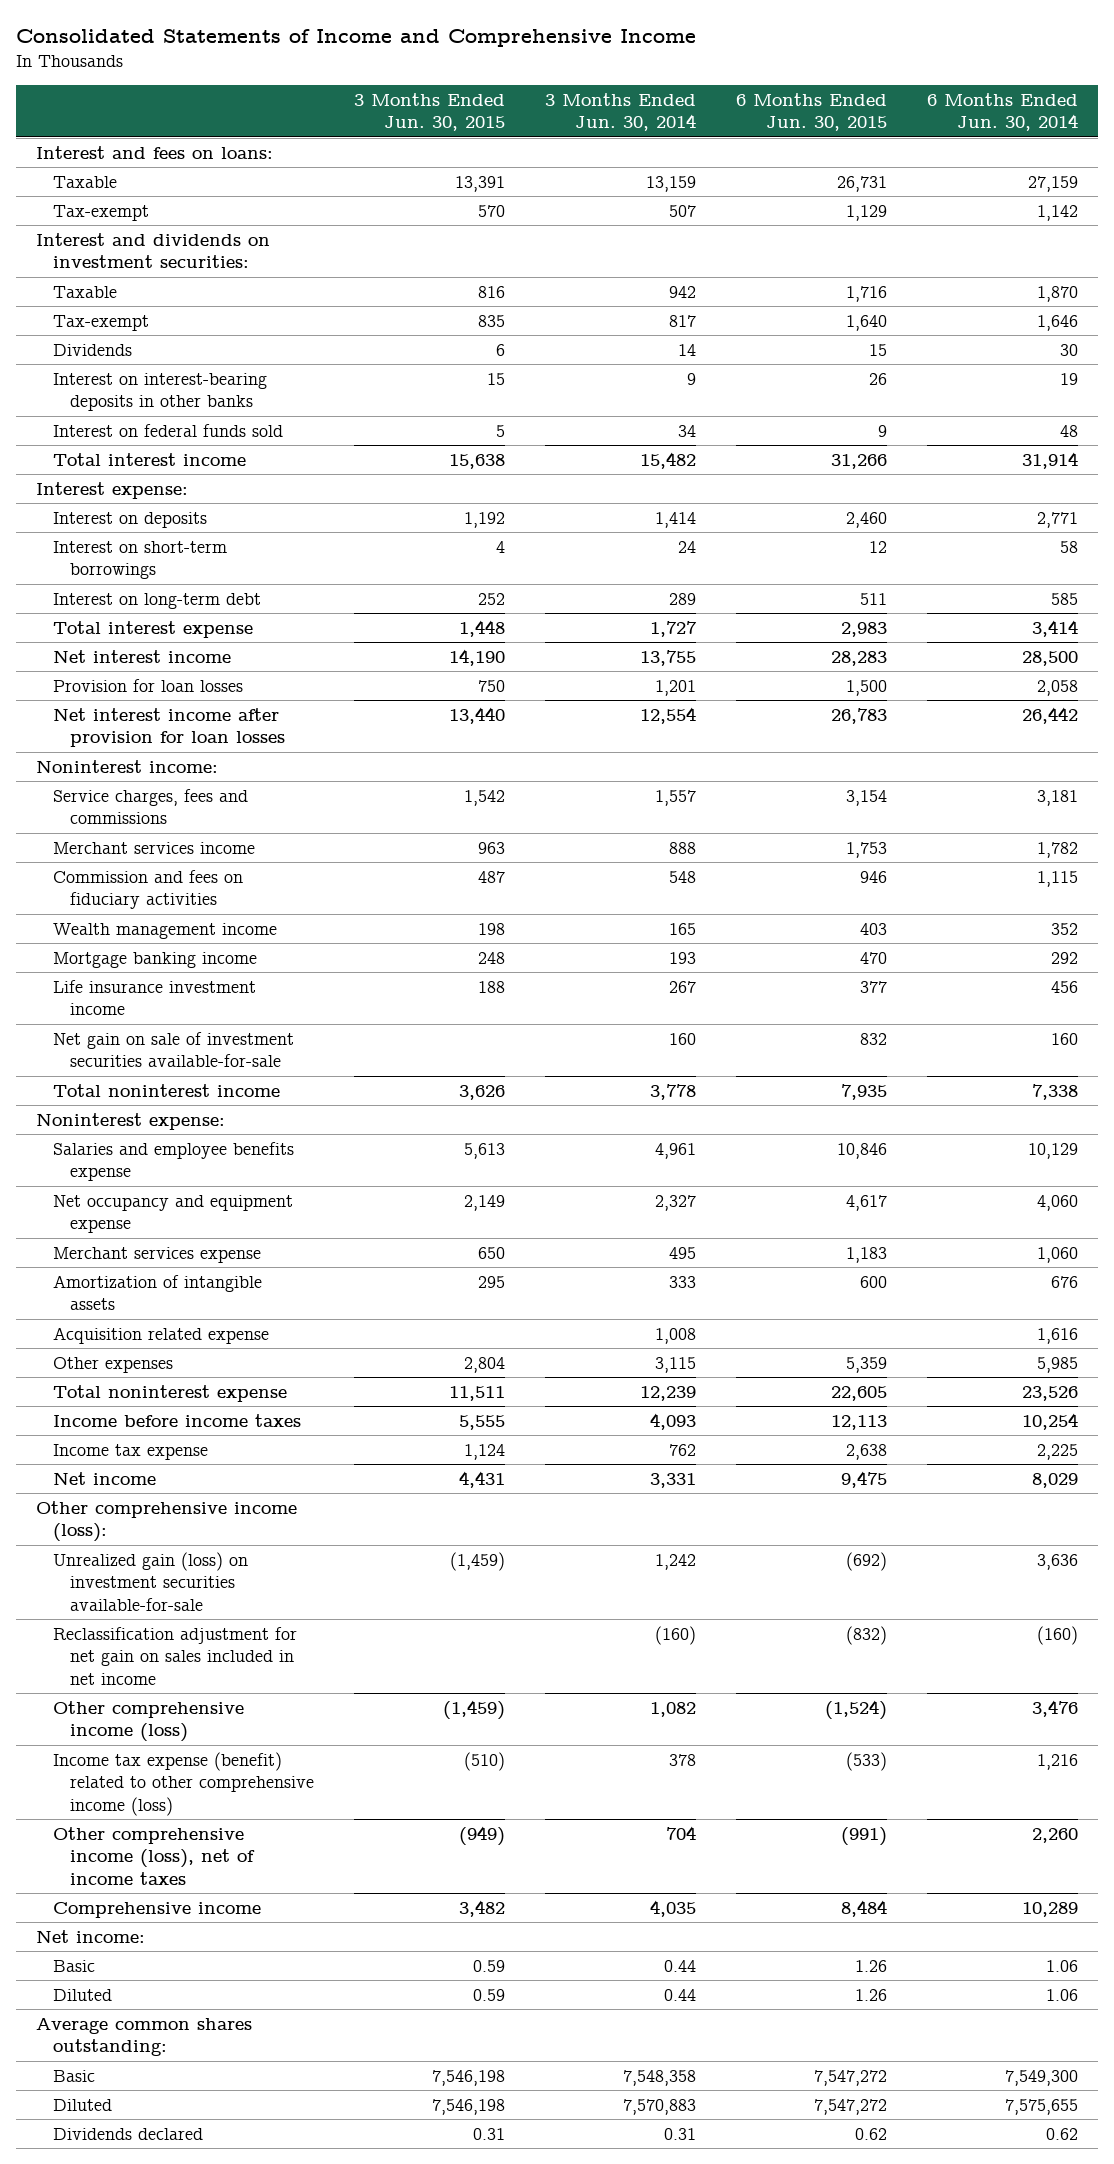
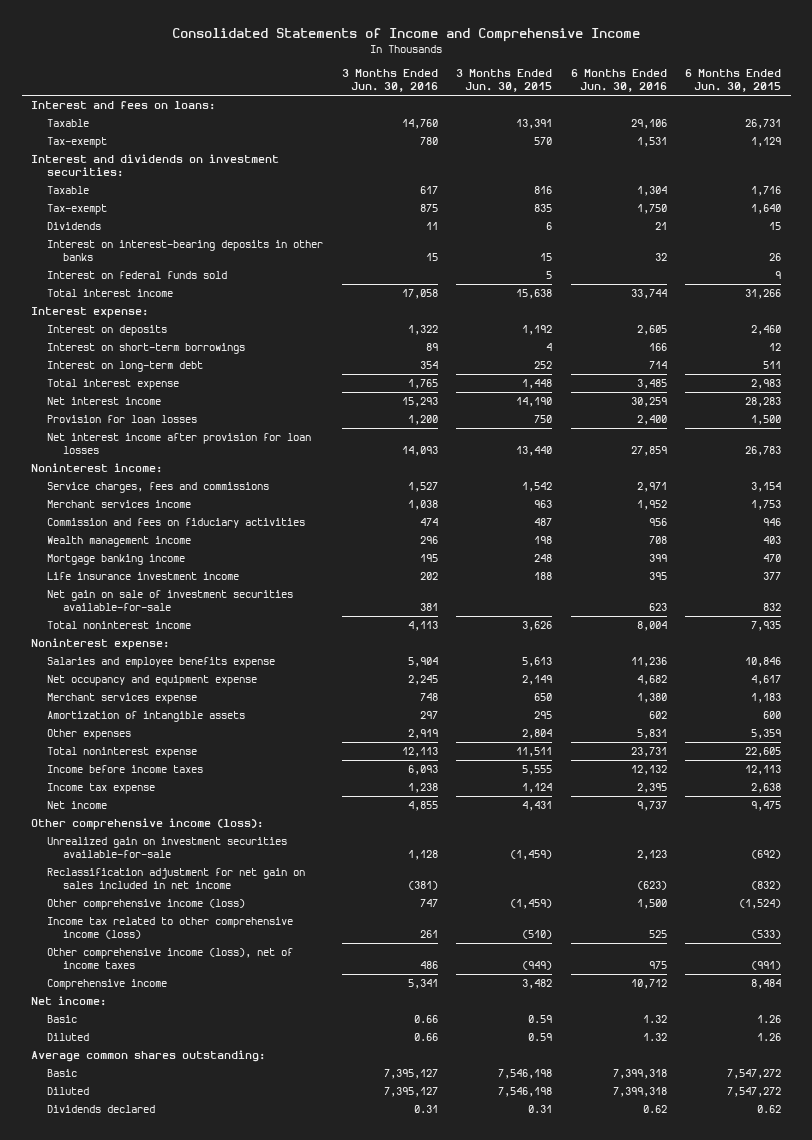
- | 3 Months Ended Jun. 30, 2015 | 3 Months Ended Jun. 30, 2014 | 6 Months Ended Jun. 30, 2015 | 6 Months Ended Jun. 30, 2014
+ | 3 Months Ended Jun. 30, 2016 | 3 Months Ended Jun. 30, 2015 | 6 Months Ended Jun. 30, 2016 | 6 Months Ended Jun. 30, 2015
- Acquisition related expense | | 1,008 | | 1,616
- Unrealized gain (loss) on investment securities available-for-sale | (1,459) | 1,242 | (692) | 3,636
+ Unrealized gain on investment securities available-for-sale | 1,128 | (1,459) | 2,123 | (692)
- Income tax expense (benefit) related to other comprehensive income (loss) | (510) | 378 | (533) | 1,216
+ Income tax related to other comprehensive income (loss) | 261 | (510) | 525 | (533)

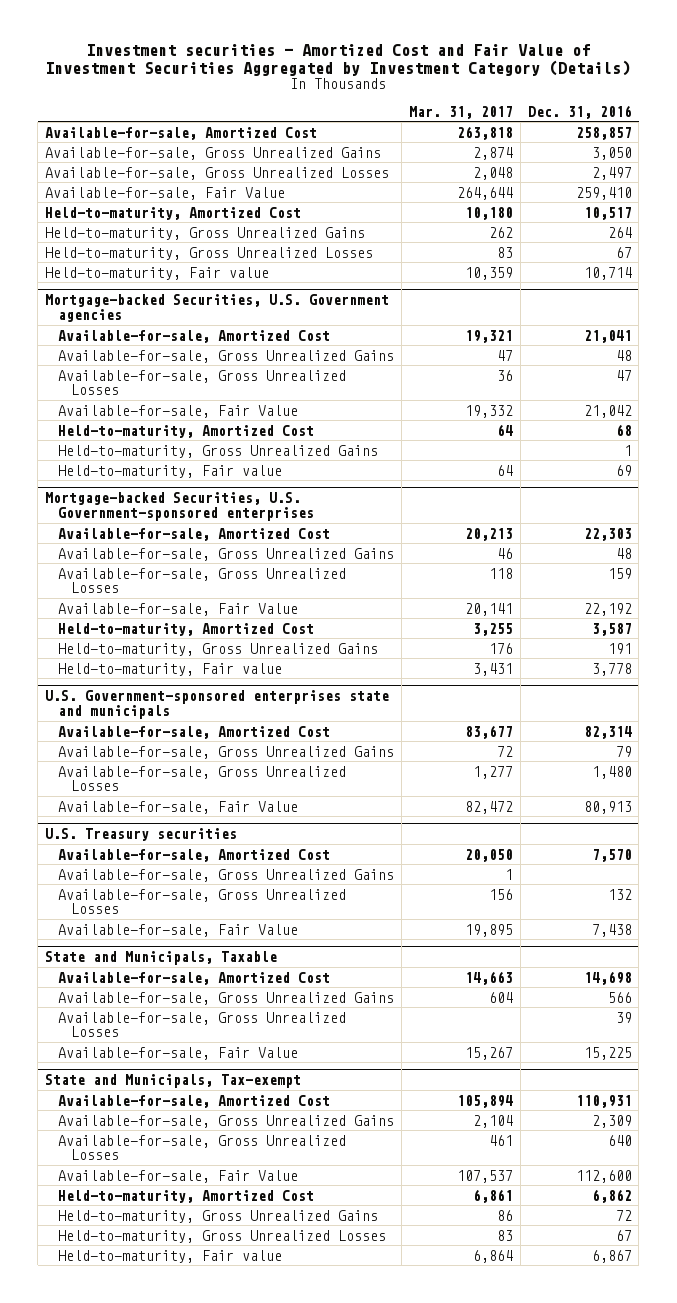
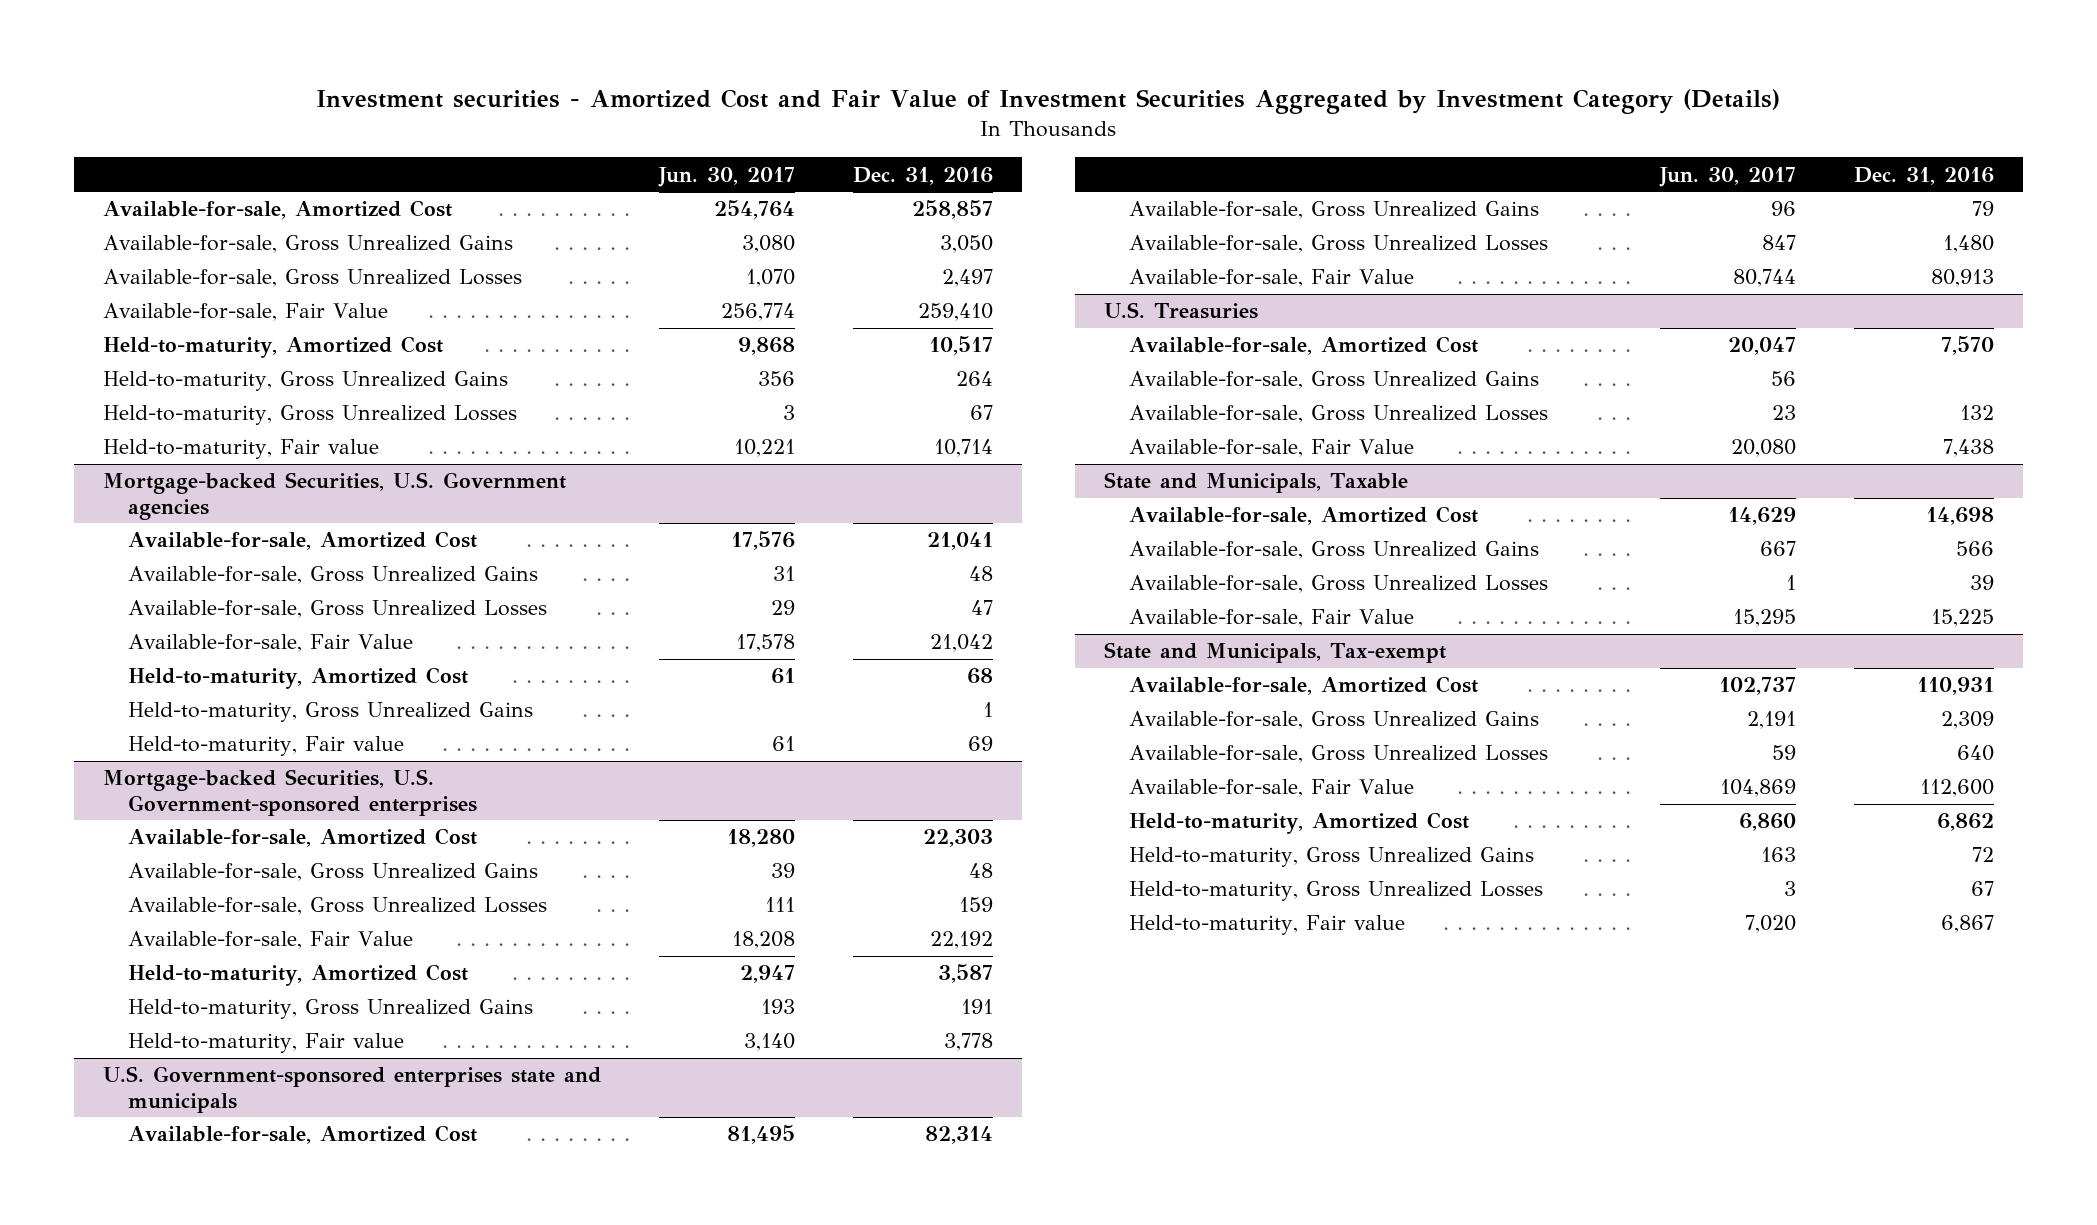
- | Mar. 31, 2017 | Dec. 31, 2016
+ | Jun. 30, 2017 | Dec. 31, 2016
- U.S. Treasury securities
+ U.S. Treasuries

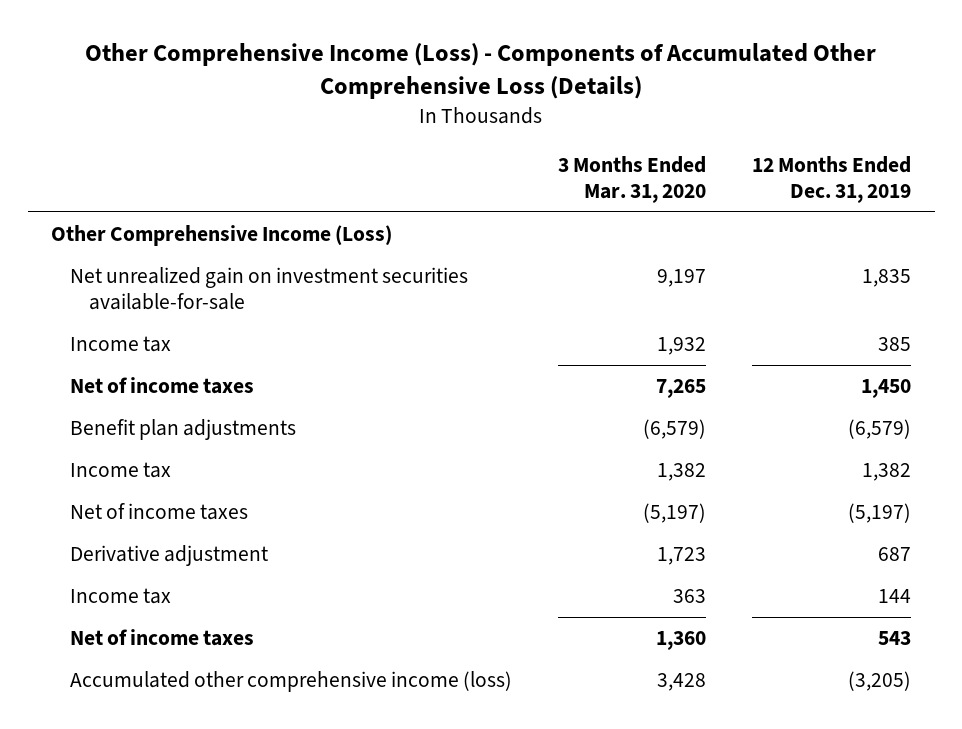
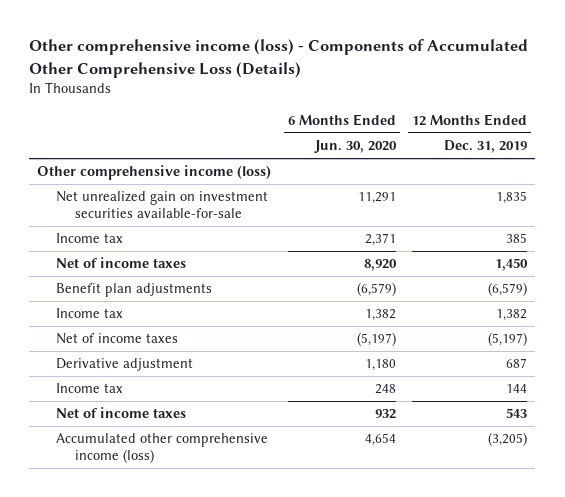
- Other Comprehensive Income (Loss) - Components of Accumulated Other Comprehensive Loss (Details)
+ Other comprehensive income (loss) - Components of Accumulated Other Comprehensive Loss (Details)
- | 3 Months Ended Mar. 31, 2020 | 12 Months Ended Dec. 31, 2019
+ | 6 Months Ended Jun. 30, 2020 | 12 Months Ended Dec. 31, 2019
- Other Comprehensive Income (Loss)
+ Other comprehensive income (loss)

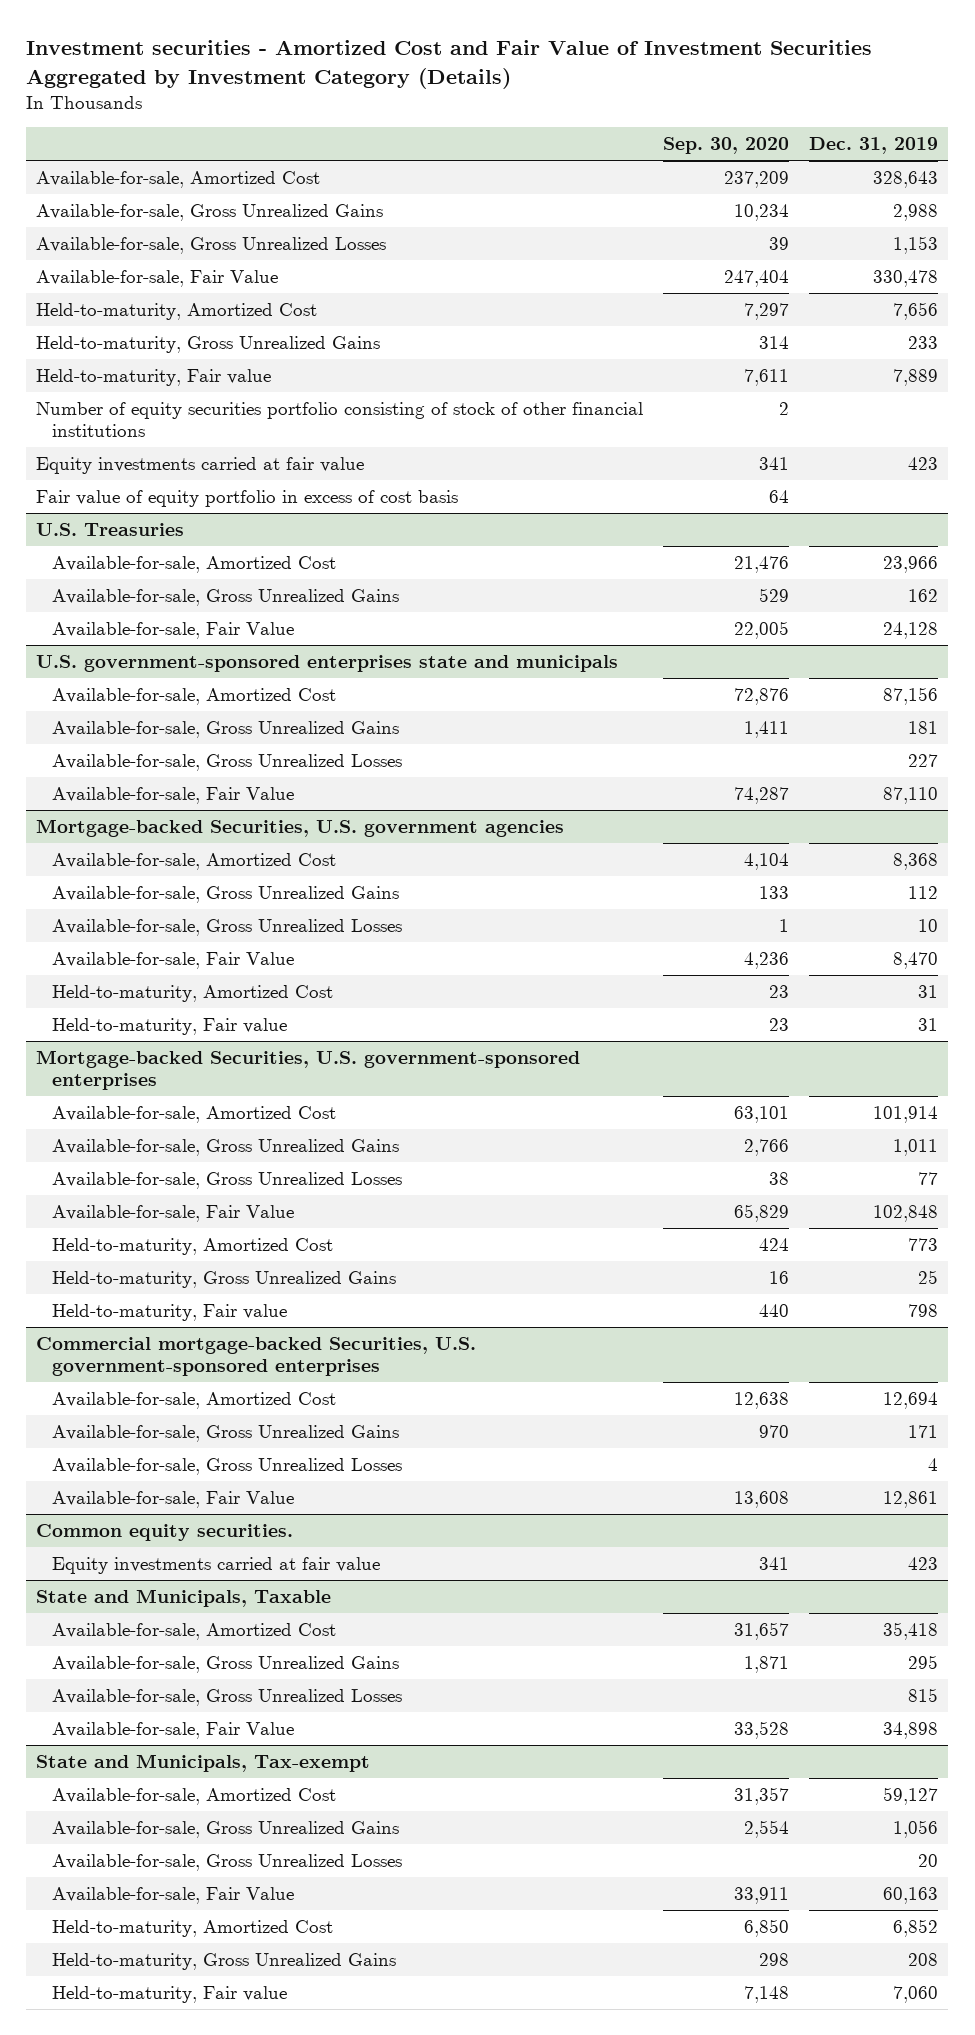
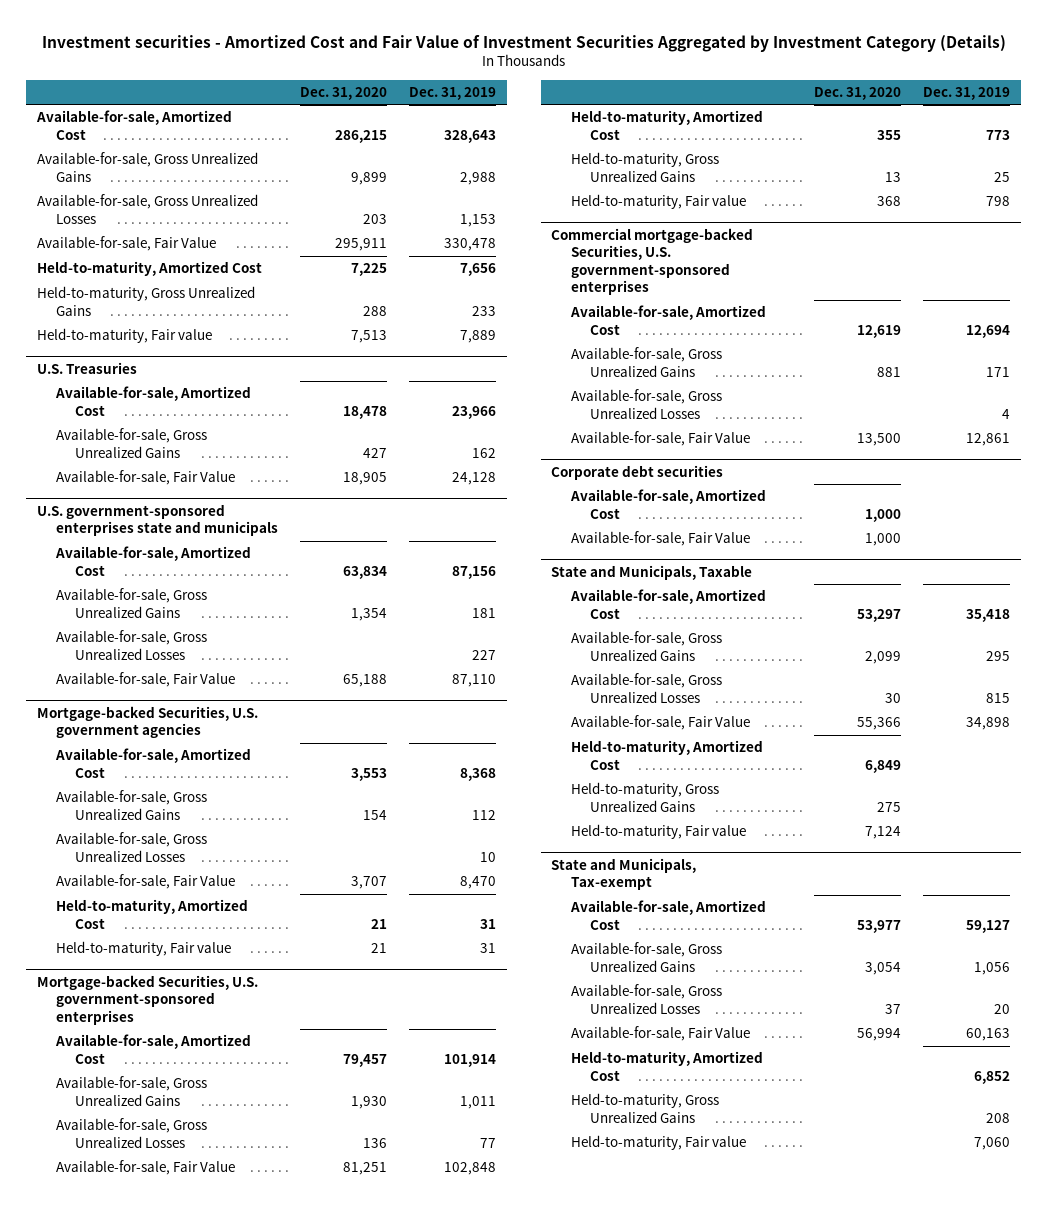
- | Sep. 30, 2020 | Dec. 31, 2019
+ | Dec. 31, 2020 | Dec. 31, 2019
- Number of equity securities portfolio consisting of stock of other financial institutions | 2 |
- Equity investments carried at fair value | 341 | 423
- Fair value of equity portfolio in excess of cost basis | 64 |
- Common equity securities.
- Equity investments carried at fair value | 341 | 423
+ Corporate debt securities
+ Available-for-sale, Amortized Cost | 1,000 |
+ Available-for-sale, Fair Value | 1,000 |
@ State and Municipals, Taxable
+ Held-to-maturity, Amortized Cost | 6,849 |
+ Held-to-maturity, Gross Unrealized Gains | 275 |
+ Held-to-maturity, Fair value | 7,124 |

